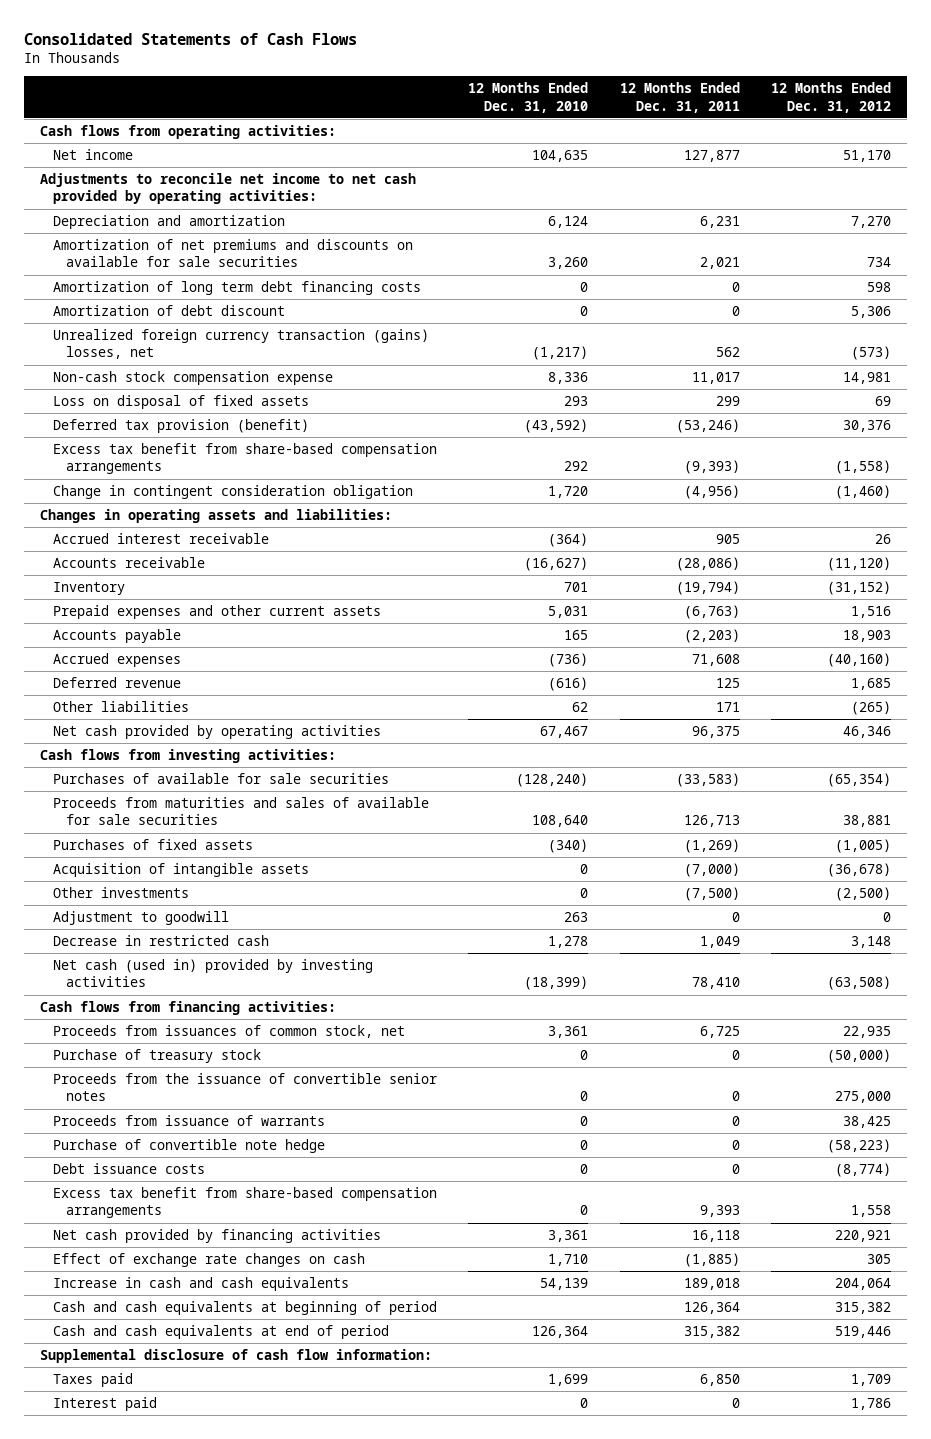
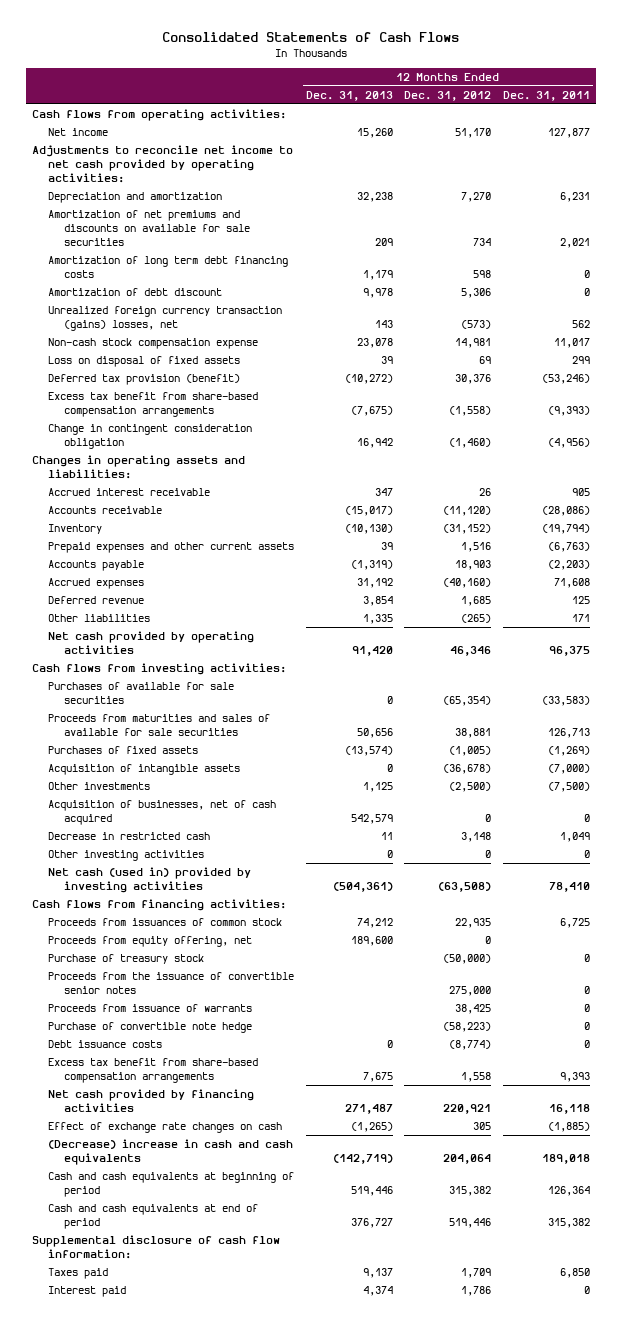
- | 12 Months Ended Dec. 31, 2010 | 12 Months Ended Dec. 31, 2011 | 12 Months Ended Dec. 31, 2012
+ | 12 Months Ended Dec. 31, 2013 | 12 Months Ended Dec. 31, 2012 | 12 Months Ended Dec. 31, 2011
- Adjustment to goodwill | 263 | 0 | 0
+ Acquisition of businesses, net of cash acquired | 542,579 | 0 | 0
+ Other investing activities | 0 | 0 | 0
- Proceeds from issuances of common stock, net | 3,361 | 6,725 | 22,935
+ Proceeds from issuances of common stock | 74,212 | 22,935 | 6,725
+ Proceeds from equity offering, net | 189,600 | 0 |
- Increase in cash and cash equivalents | 54,139 | 189,018 | 204,064
+ (Decrease) increase in cash and cash equivalents | (142,719) | 204,064 | 189,018

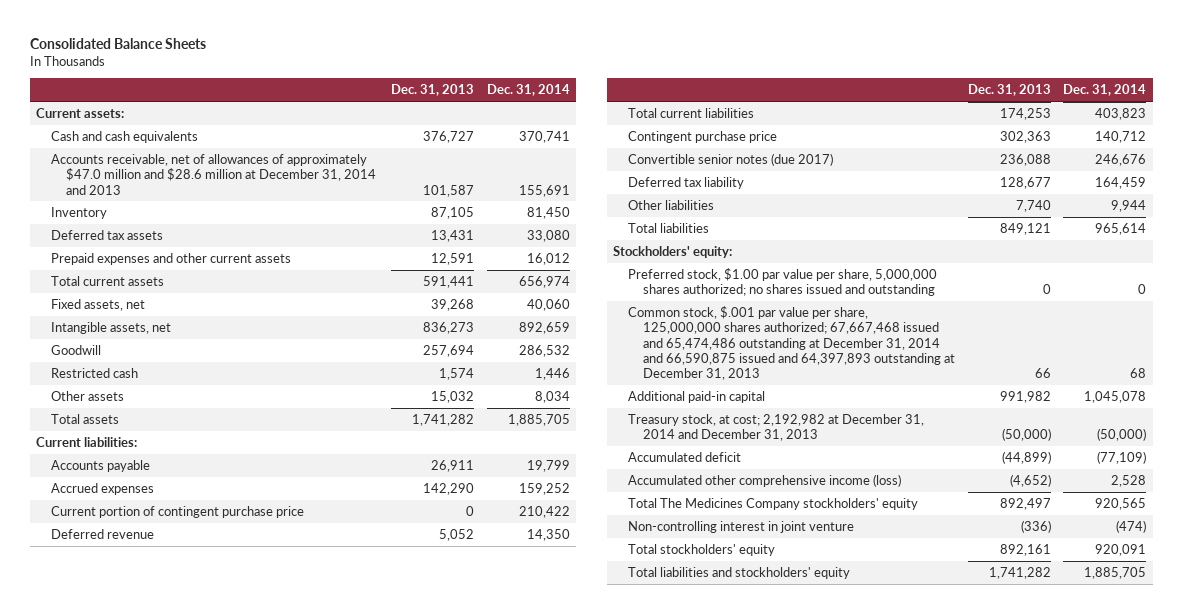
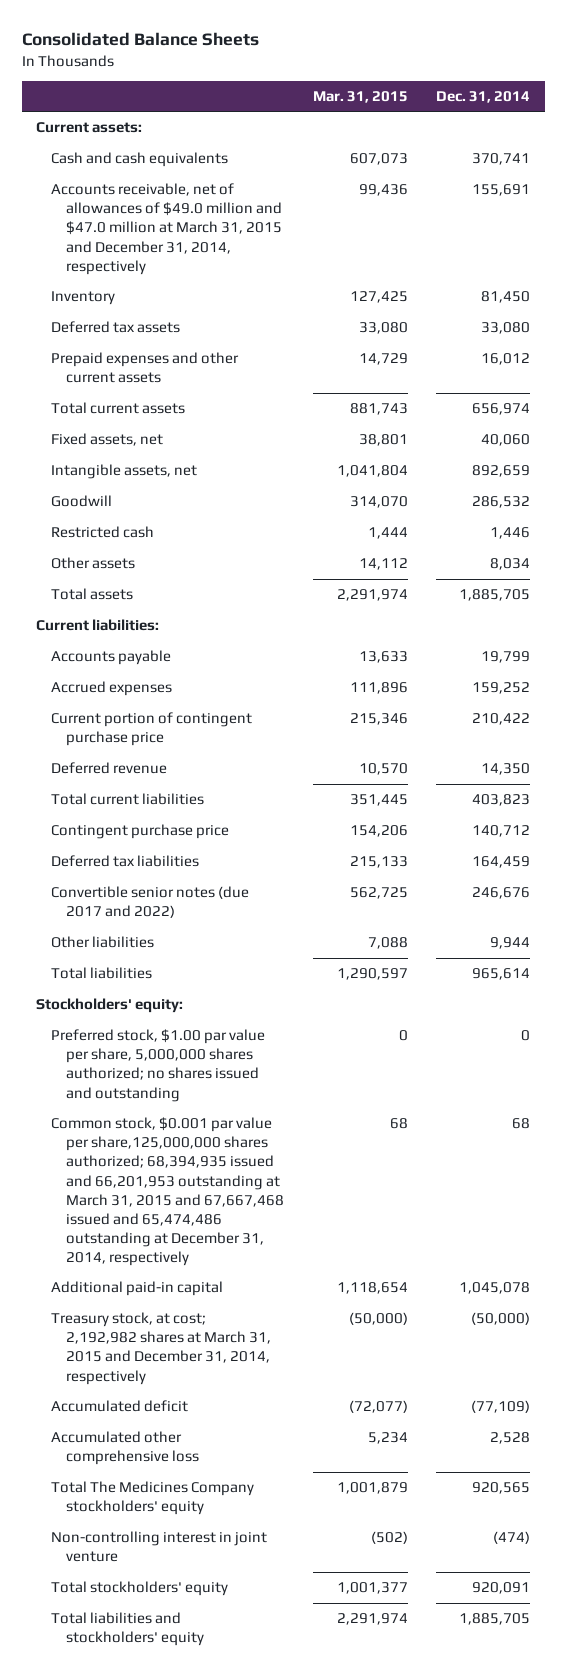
- | Dec. 31, 2013 | Dec. 31, 2014
+ | Mar. 31, 2015 | Dec. 31, 2014
- Accounts receivable, net of allowances of approximately $47.0 million and $28.6 million at December 31, 2014 and 2013 | 101,587 | 155,691
+ Accounts receivable, net of allowances of $49.0 million and $47.0 million at March 31, 2015 and December 31, 2014, respectively | 99,436 | 155,691
- Convertible senior notes (due 2017) | 236,088 | 246,676
- Deferred tax liability | 128,677 | 164,459
+ Deferred tax liabilities | 215,133 | 164,459
+ Convertible senior notes (due 2017 and 2022) | 562,725 | 246,676
- Common stock, $.001 par value per share, 125,000,000 shares authorized; 67,667,468 issued and 65,474,486 outstanding at December 31, 2014 and 66,590,875 issued and 64,397,893 outstanding at December 31, 2013 | 66 | 68
+ Common stock, $0.001 par value per share,125,000,000 shares authorized; 68,394,935 issued and 66,201,953 outstanding at March 31, 2015 and 67,667,468 issued and 65,474,486 outstanding at December 31, 2014, respectively | 68 | 68
- Treasury stock, at cost; 2,192,982 at December 31, 2014 and December 31, 2013 | (50,000) | (50,000)
+ Treasury stock, at cost; 2,192,982 shares at March 31, 2015 and December 31, 2014, respectively | (50,000) | (50,000)
- Accumulated other comprehensive income (loss) | (4,652) | 2,528
+ Accumulated other comprehensive loss | 5,234 | 2,528

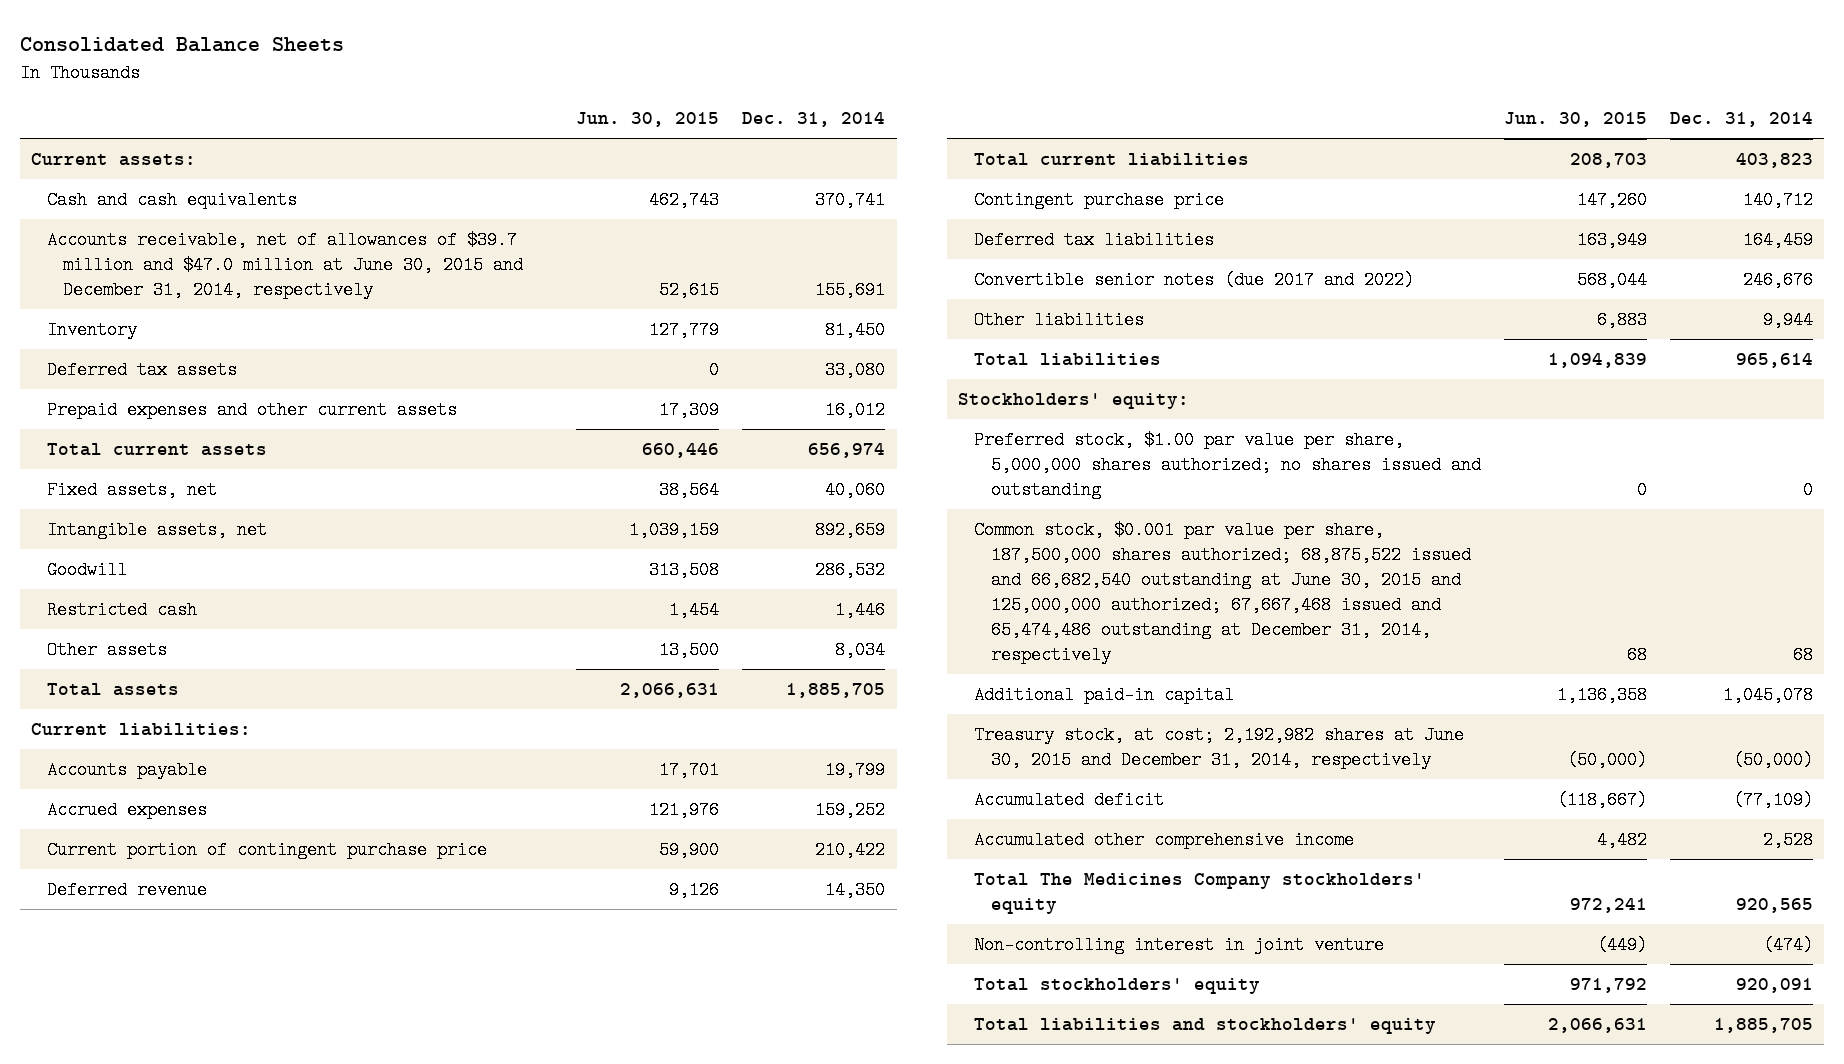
- | Mar. 31, 2015 | Dec. 31, 2014
+ | Jun. 30, 2015 | Dec. 31, 2014
- Accounts receivable, net of allowances of $49.0 million and $47.0 million at March 31, 2015 and December 31, 2014, respectively | 99,436 | 155,691
+ Accounts receivable, net of allowances of $39.7 million and $47.0 million at June 30, 2015 and December 31, 2014, respectively | 52,615 | 155,691
- Common stock, $0.001 par value per share,125,000,000 shares authorized; 68,394,935 issued and 66,201,953 outstanding at March 31, 2015 and 67,667,468 issued and 65,474,486 outstanding at December 31, 2014, respectively | 68 | 68
+ Common stock, $0.001 par value per share, 187,500,000 shares authorized; 68,875,522 issued and 66,682,540 outstanding at June 30, 2015 and 125,000,000 authorized; 67,667,468 issued and 65,474,486 outstanding at December 31, 2014, respectively | 68 | 68
- Treasury stock, at cost; 2,192,982 shares at March 31, 2015 and December 31, 2014, respectively | (50,000) | (50,000)
+ Treasury stock, at cost; 2,192,982 shares at June 30, 2015 and December 31, 2014, respectively | (50,000) | (50,000)
- Accumulated other comprehensive loss | 5,234 | 2,528
+ Accumulated other comprehensive income | 4,482 | 2,528

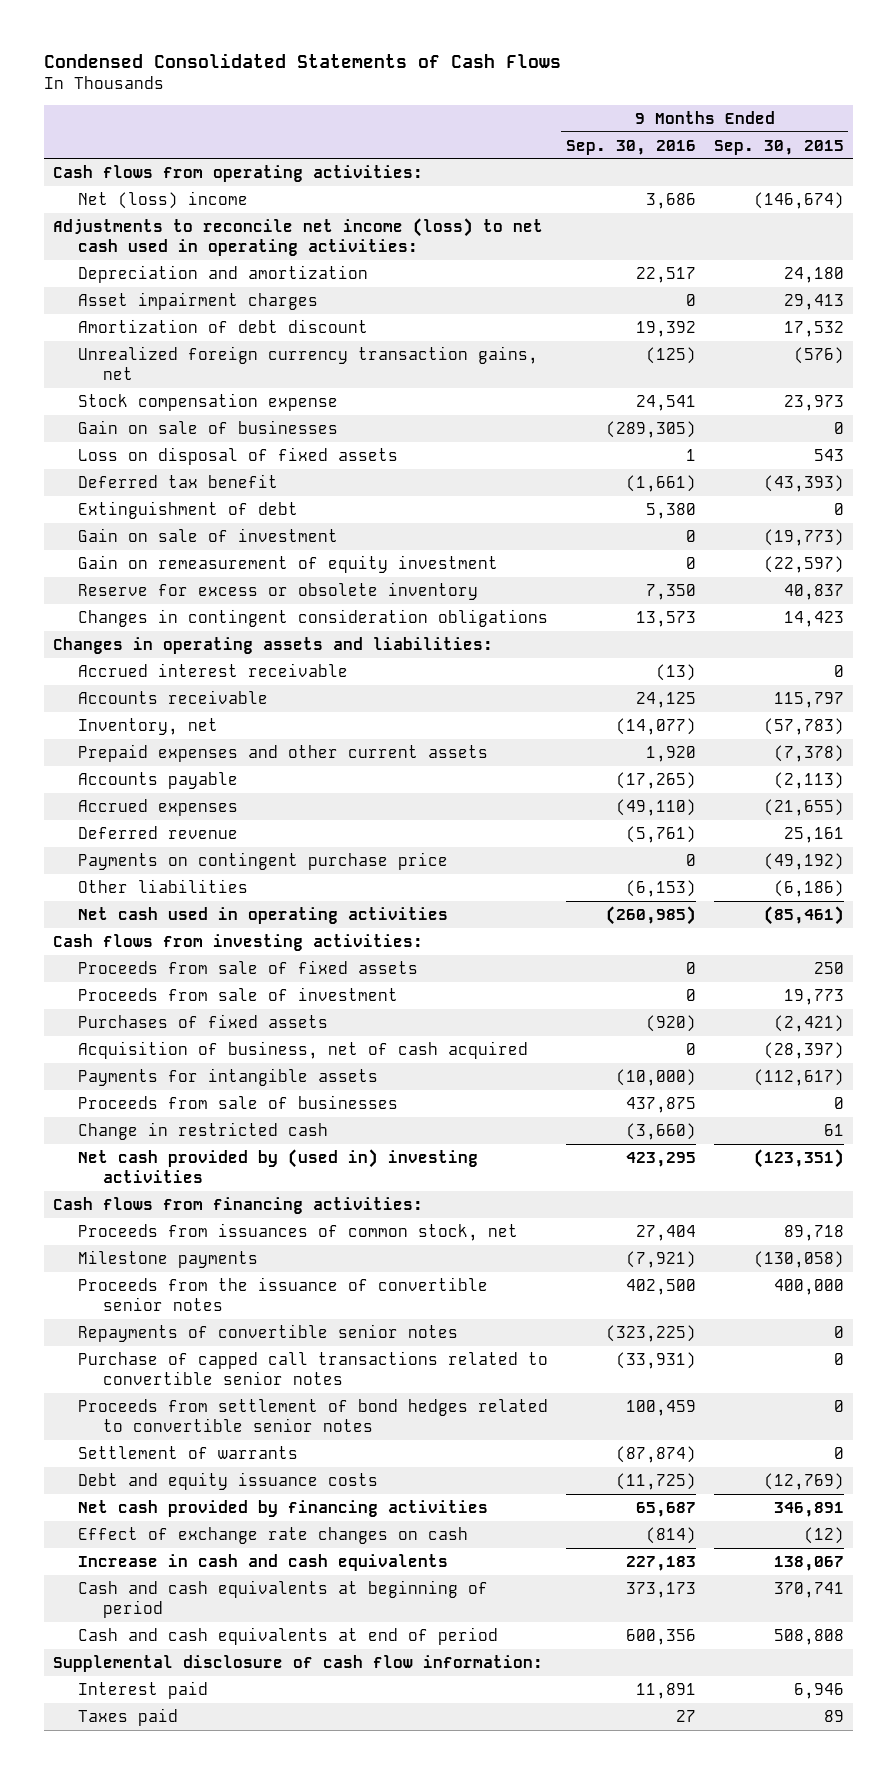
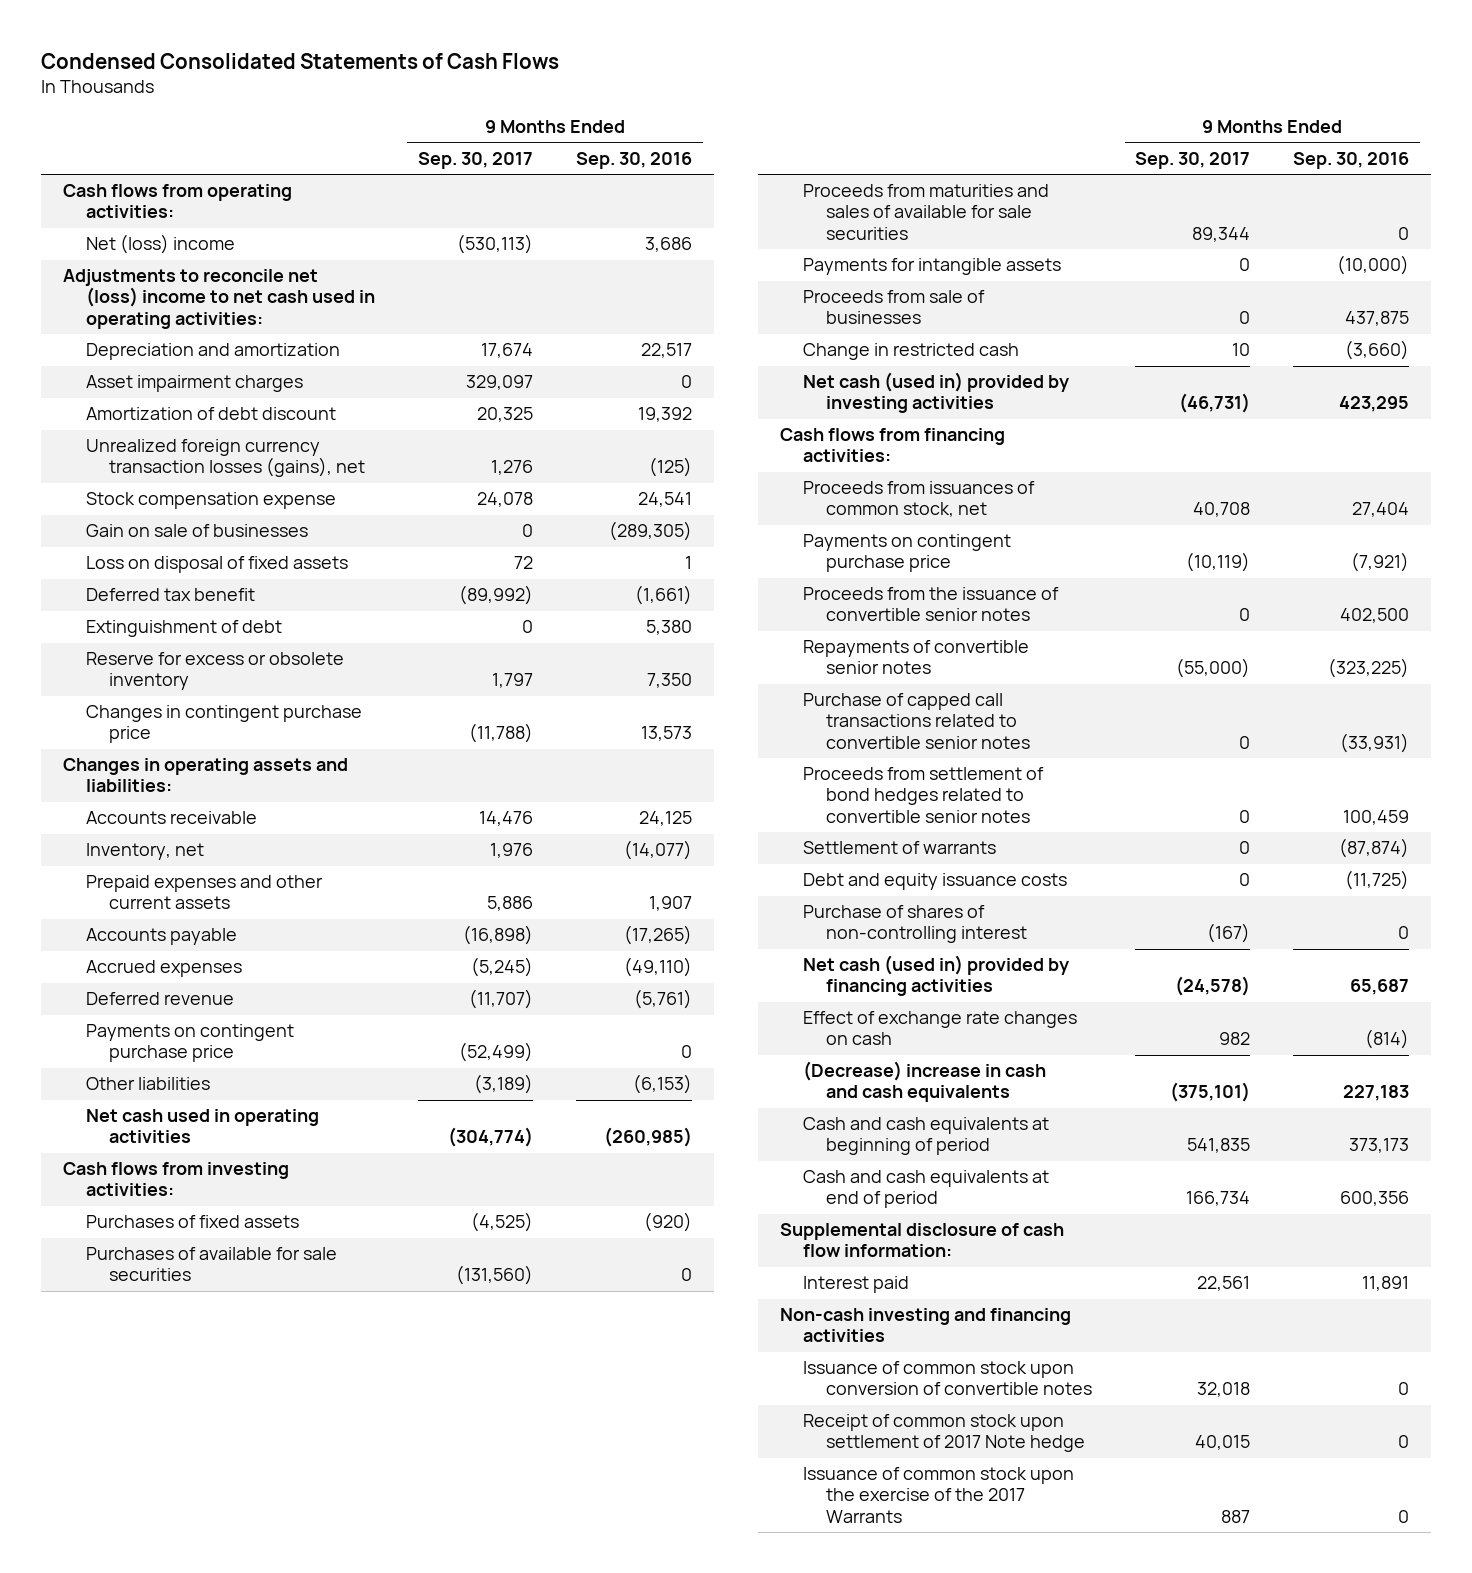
- | 9 Months Ended Sep. 30, 2016 | 9 Months Ended Sep. 30, 2015
+ | 9 Months Ended Sep. 30, 2017 | 9 Months Ended Sep. 30, 2016
- Adjustments to reconcile net income (loss) to net cash used in operating activities:
+ Adjustments to reconcile net (loss) income to net cash used in operating activities:
- Unrealized foreign currency transaction gains, net | (125) | (576)
+ Unrealized foreign currency transaction losses (gains), net | 1,276 | (125)
- Gain on sale of investment | 0 | (19,773)
- Gain on remeasurement of equity investment | 0 | (22,597)
- Changes in contingent consideration obligations | 13,573 | 14,423
+ Changes in contingent purchase price | (11,788) | 13,573
- Accrued interest receivable | (13) | 0
- Prepaid expenses and other current assets | 1,920 | (7,378)
+ Prepaid expenses and other current assets | 5,886 | 1,907
- Proceeds from sale of fixed assets | 0 | 250
- Proceeds from sale of investment | 0 | 19,773
- Acquisition of business, net of cash acquired | 0 | (28,397)
+ Purchases of available for sale securities | (131,560) | 0
+ Proceeds from maturities and sales of available for sale securities | 89,344 | 0
- Net cash provided by (used in) investing activities | 423,295 | (123,351)
+ Net cash (used in) provided by investing activities | (46,731) | 423,295
- Milestone payments | (7,921) | (130,058)
+ Payments on contingent purchase price | (10,119) | (7,921)
- Net cash provided by financing activities | 65,687 | 346,891
+ Purchase of shares of non-controlling interest | (167) | 0
+ Net cash (used in) provided by financing activities | (24,578) | 65,687
- Increase in cash and cash equivalents | 227,183 | 138,067
+ (Decrease) increase in cash and cash equivalents | (375,101) | 227,183
- Taxes paid | 27 | 89
+ Non-cash investing and financing activities
+ Issuance of common stock upon conversion of convertible notes | 32,018 | 0
+ Receipt of common stock upon settlement of 2017 Note hedge | 40,015 | 0
+ Issuance of common stock upon the exercise of the 2017 Warrants | 887 | 0

